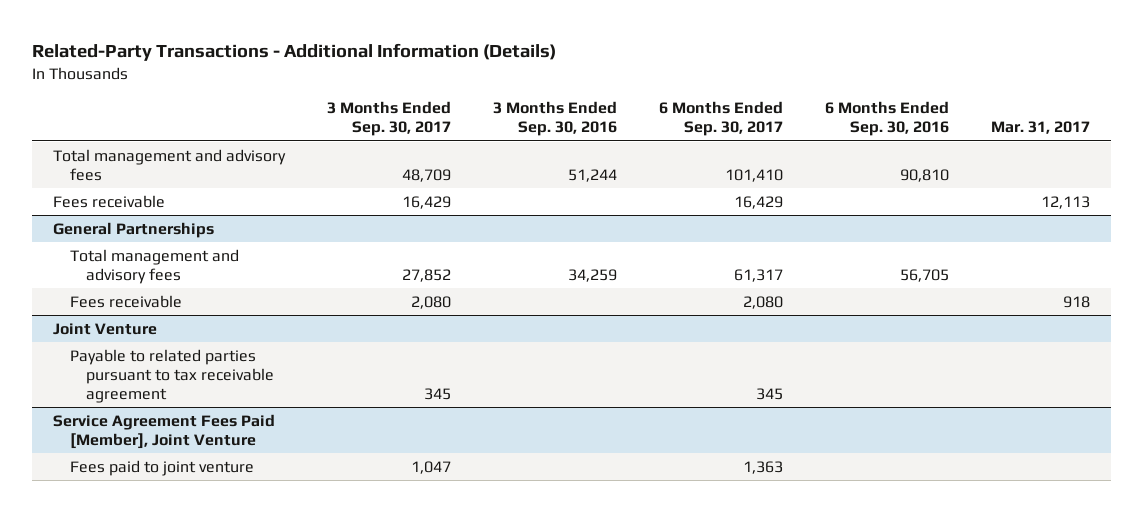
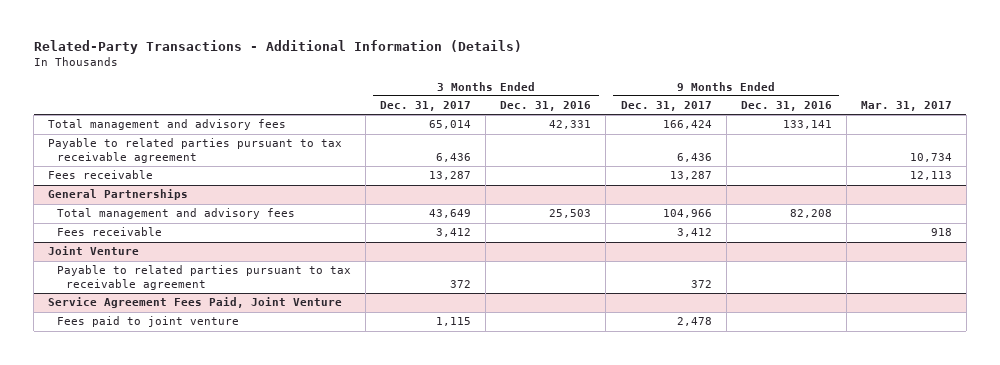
- | 3 Months Ended Sep. 30, 2017 | 3 Months Ended Sep. 30, 2016 | 6 Months Ended Sep. 30, 2017 | 6 Months Ended Sep. 30, 2016 | Mar. 31, 2017
+ | 3 Months Ended Dec. 31, 2017 | 3 Months Ended Dec. 31, 2016 | 9 Months Ended Dec. 31, 2017 | 9 Months Ended Dec. 31, 2016 | Mar. 31, 2017
+ Payable to related parties pursuant to tax receivable agreement | 6,436 | | 6,436 | | 10,734
- Service Agreement Fees Paid [Member], Joint Venture
+ Service Agreement Fees Paid, Joint Venture

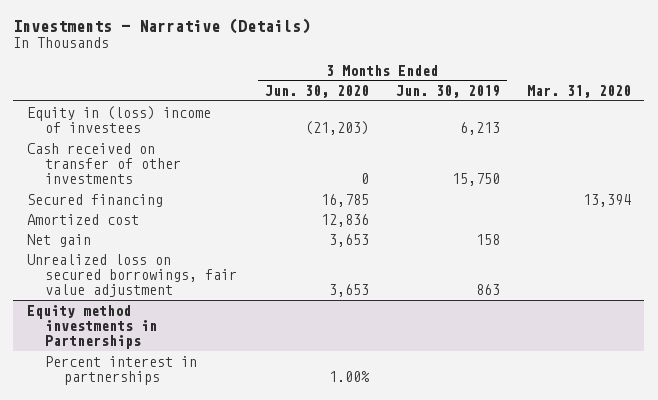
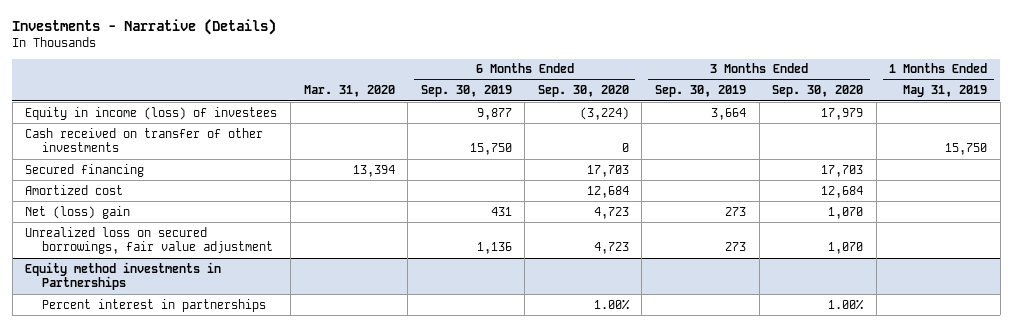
- | 3 Months Ended Jun. 30, 2020 | 3 Months Ended Jun. 30, 2019 | Mar. 31, 2020
+ | Mar. 31, 2020 | 6 Months Ended Sep. 30, 2019 | 6 Months Ended Sep. 30, 2020 | 3 Months Ended Sep. 30, 2019 | 3 Months Ended Sep. 30, 2020 | 1 Months Ended May 31, 2019
- Equity in (loss) income of investees | (21,203) | 6,213 |
+ Equity in income (loss) of investees | | 9,877 | (3,224) | 3,664 | 17,979 |
- Net gain | 3,653 | 158 |
+ Net (loss) gain | | 431 | 4,723 | 273 | 1,070 |

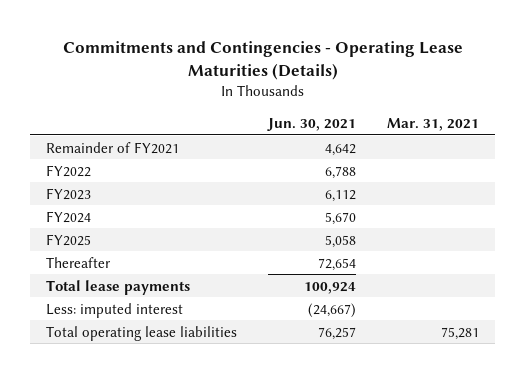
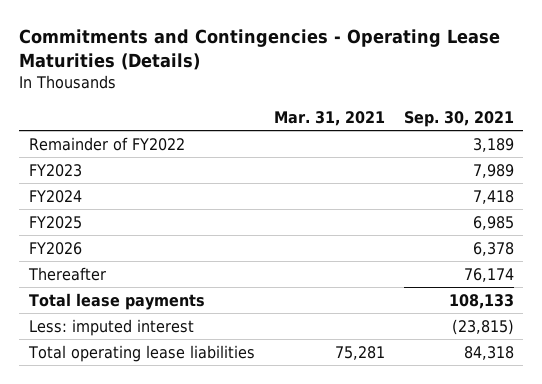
- | Jun. 30, 2021 | Mar. 31, 2021
+ | Mar. 31, 2021 | Sep. 30, 2021
- Remainder of FY2021 | 4,642 |
- FY2022 | 6,788 |
+ Remainder of FY2022 | | 3,189
+ FY2026 | | 6,378

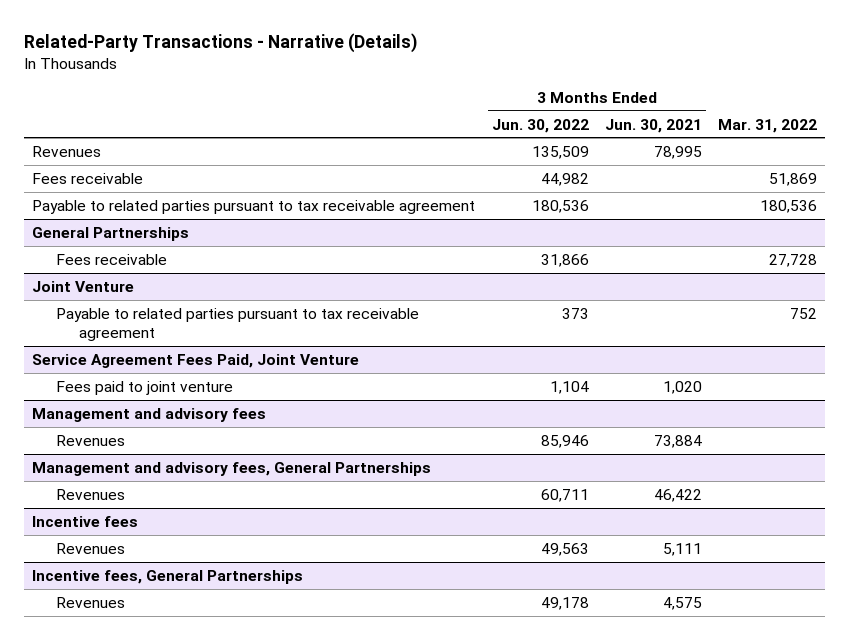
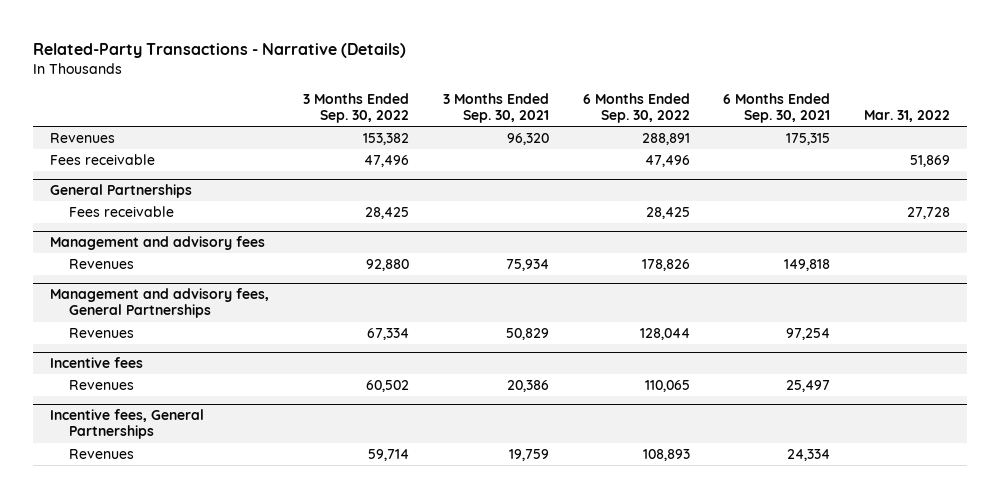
- | 3 Months Ended Jun. 30, 2022 | 3 Months Ended Jun. 30, 2021 | Mar. 31, 2022
+ | 3 Months Ended Sep. 30, 2022 | 3 Months Ended Sep. 30, 2021 | 6 Months Ended Sep. 30, 2022 | 6 Months Ended Sep. 30, 2021 | Mar. 31, 2022
- Payable to related parties pursuant to tax receivable agreement | 180,536 | | 180,536
- Joint Venture
- Payable to related parties pursuant to tax receivable agreement | 373 | | 752
- Service Agreement Fees Paid, Joint Venture
- Fees paid to joint venture | 1,104 | 1,020 |

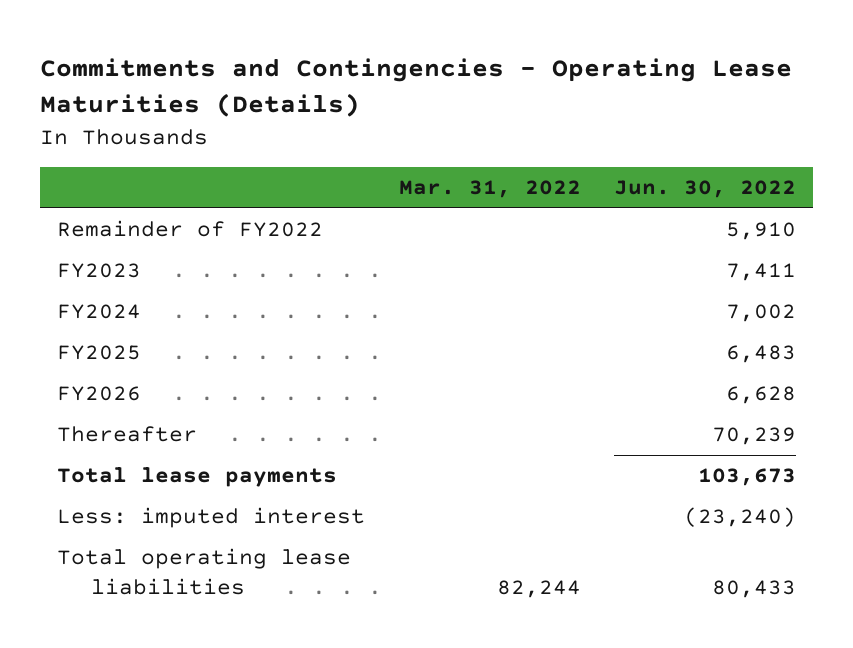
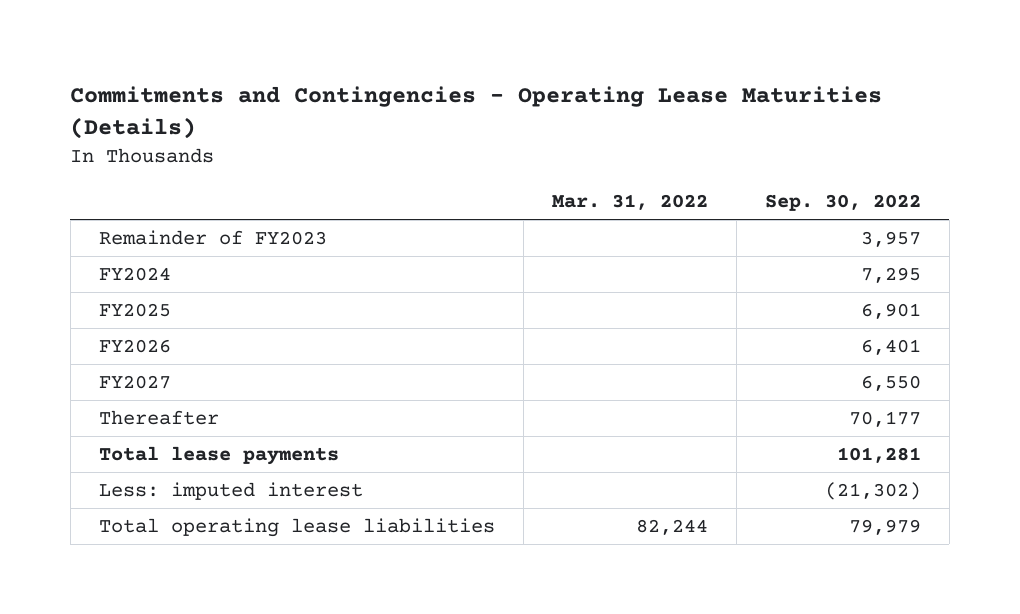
- | Mar. 31, 2022 | Jun. 30, 2022
+ | Mar. 31, 2022 | Sep. 30, 2022
- Remainder of FY2022 | | 5,910
- FY2023 | | 7,411
+ Remainder of FY2023 | | 3,957
+ FY2027 | | 6,550

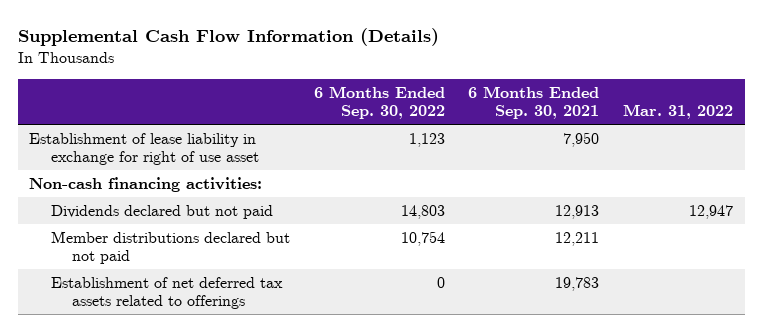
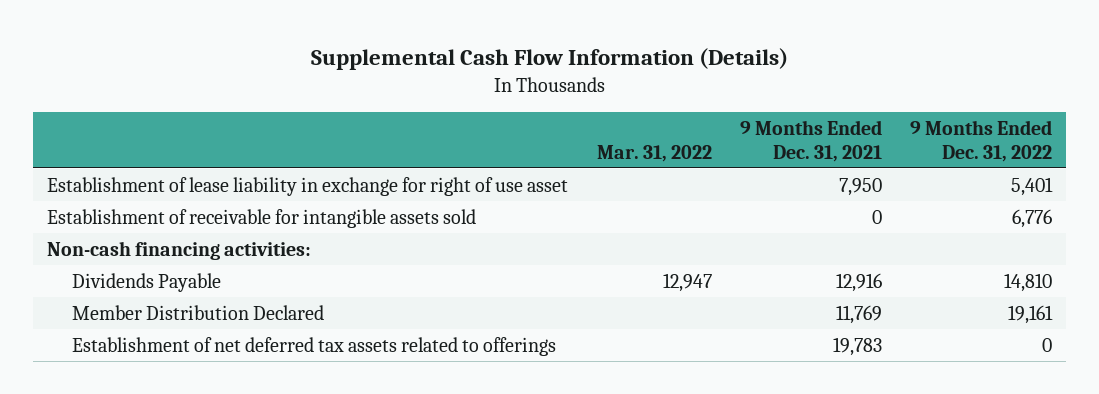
- | 6 Months Ended Sep. 30, 2022 | 6 Months Ended Sep. 30, 2021 | Mar. 31, 2022
+ | Mar. 31, 2022 | 9 Months Ended Dec. 31, 2021 | 9 Months Ended Dec. 31, 2022
+ Establishment of receivable for intangible assets sold | | 0 | 6,776
- Dividends declared but not paid | 14,803 | 12,913 | 12,947
- Member distributions declared but not paid | 10,754 | 12,211 |
+ Dividends Payable | 12,947 | 12,916 | 14,810
+ Member Distribution Declared | | 11,769 | 19,161

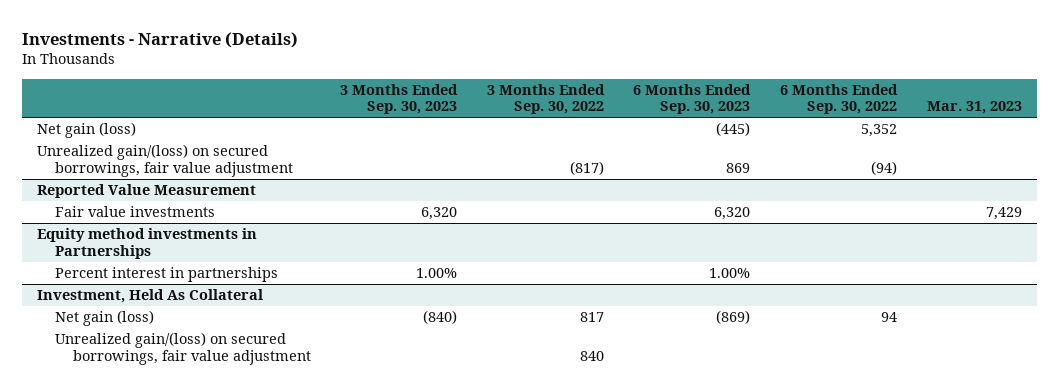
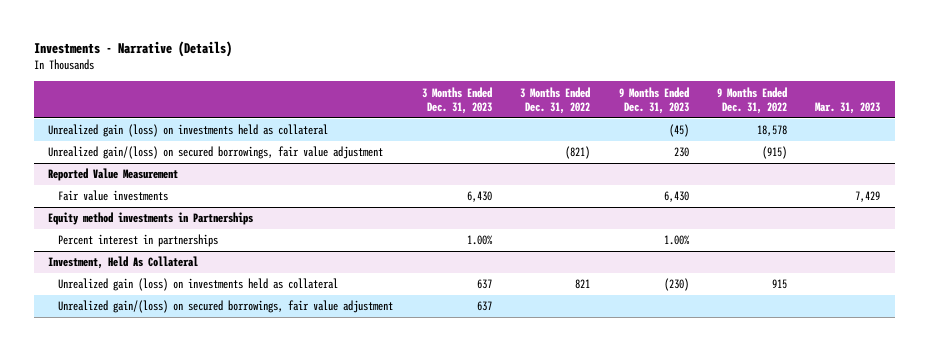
- | 3 Months Ended Sep. 30, 2023 | 3 Months Ended Sep. 30, 2022 | 6 Months Ended Sep. 30, 2023 | 6 Months Ended Sep. 30, 2022 | Mar. 31, 2023
+ | 3 Months Ended Dec. 31, 2023 | 3 Months Ended Dec. 31, 2022 | 9 Months Ended Dec. 31, 2023 | 9 Months Ended Dec. 31, 2022 | Mar. 31, 2023
- Net gain (loss) | | | (445) | 5,352 |
+ Unrealized gain (loss) on investments held as collateral | | | (45) | 18,578 |
@ Investment, Held As Collateral
- Net gain (loss) | (840) | 817 | (869) | 94 |
+ Unrealized gain (loss) on investments held as collateral | 637 | 821 | (230) | 915 |

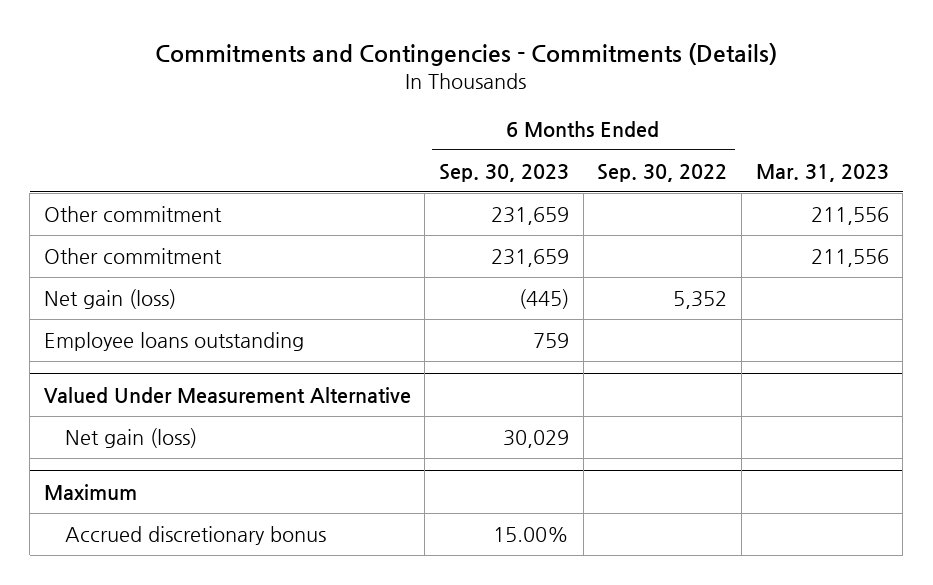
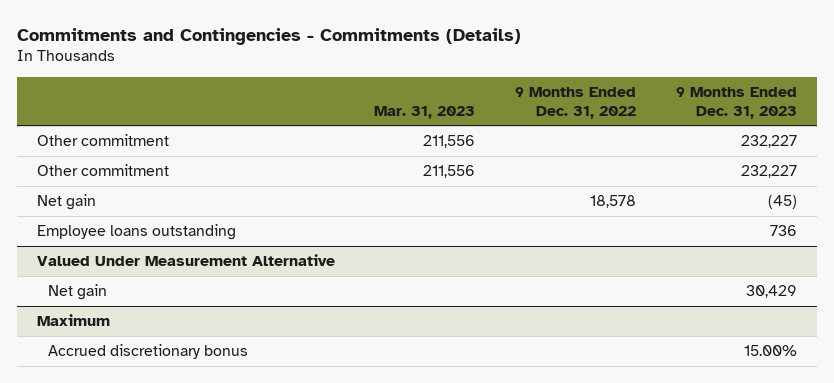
- | 6 Months Ended Sep. 30, 2023 | 6 Months Ended Sep. 30, 2022 | Mar. 31, 2023
+ | Mar. 31, 2023 | 9 Months Ended Dec. 31, 2022 | 9 Months Ended Dec. 31, 2023
- Net gain (loss) | (445) | 5,352 |
+ Net gain | | 18,578 | (45)
@ Valued Under Measurement Alternative
- Net gain (loss) | 30,029 | |
+ Net gain | | | 30,429

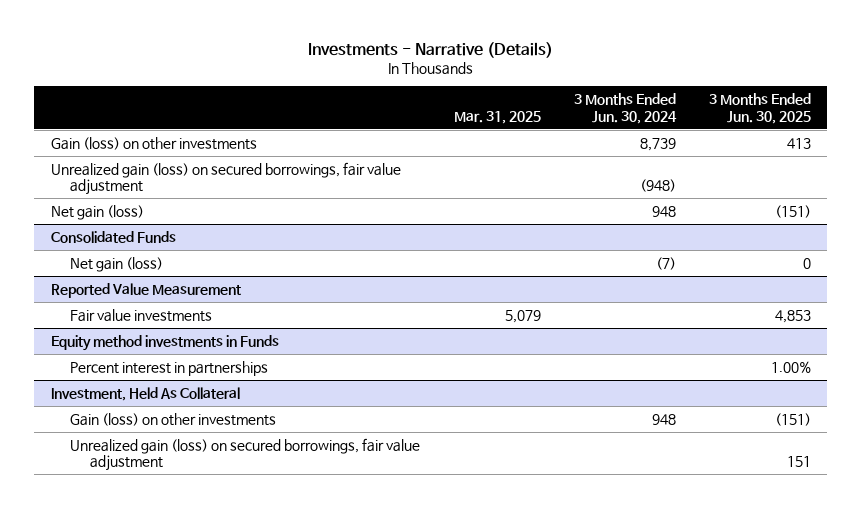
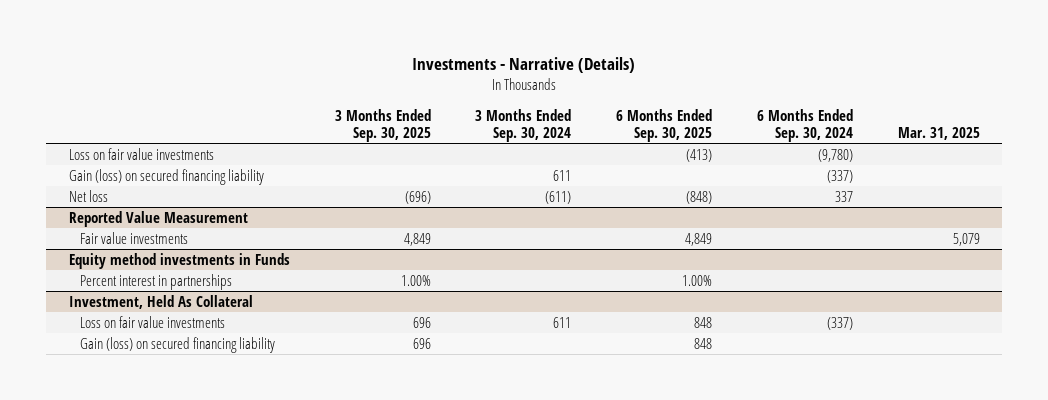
- | Mar. 31, 2025 | 3 Months Ended Jun. 30, 2024 | 3 Months Ended Jun. 30, 2025
+ | 3 Months Ended Sep. 30, 2025 | 3 Months Ended Sep. 30, 2024 | 6 Months Ended Sep. 30, 2025 | 6 Months Ended Sep. 30, 2024 | Mar. 31, 2025
- Gain (loss) on other investments | | 8,739 | 413
- Unrealized gain (loss) on secured borrowings, fair value adjustment | | (948) |
- Net gain (loss) | | 948 | (151)
- Consolidated Funds
- Net gain (loss) | | (7) | 0
+ Loss on fair value investments | | | (413) | (9,780) |
+ Gain (loss) on secured financing liability | | 611 | | (337) |
+ Net loss | (696) | (611) | (848) | 337 |
@ Investment, Held As Collateral
- Gain (loss) on other investments | | 948 | (151)
- Unrealized gain (loss) on secured borrowings, fair value adjustment | | | 151
+ Loss on fair value investments | 696 | 611 | 848 | (337) |
+ Gain (loss) on secured financing liability | 696 | | 848 | |

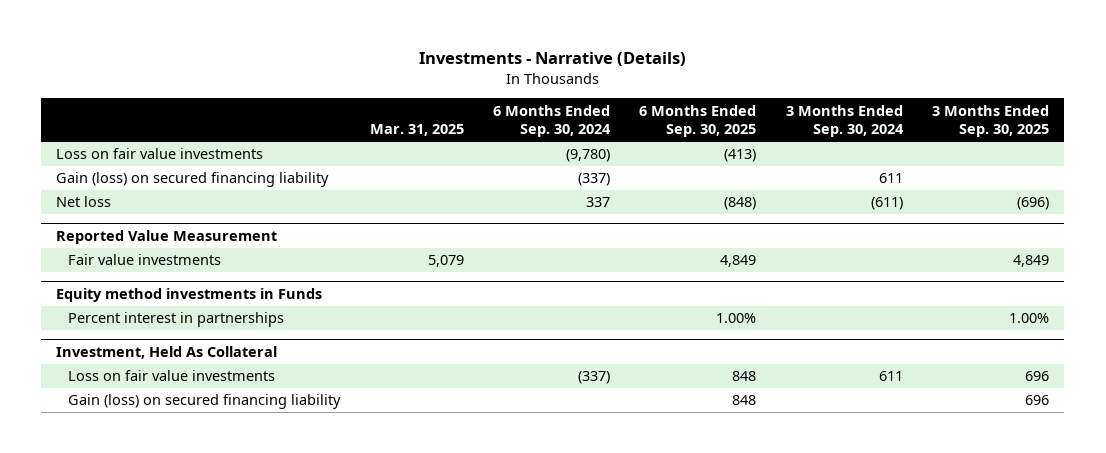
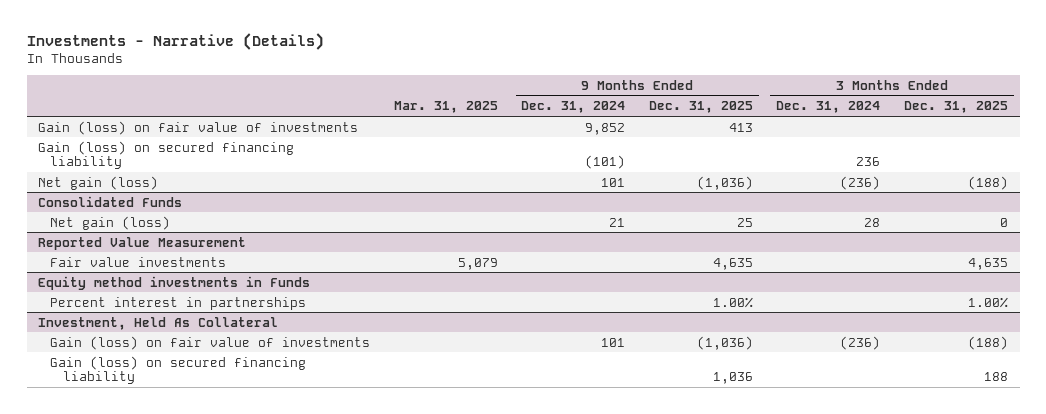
- | Mar. 31, 2025 | 6 Months Ended Sep. 30, 2024 | 6 Months Ended Sep. 30, 2025 | 3 Months Ended Sep. 30, 2024 | 3 Months Ended Sep. 30, 2025
+ | Mar. 31, 2025 | 9 Months Ended Dec. 31, 2024 | 9 Months Ended Dec. 31, 2025 | 3 Months Ended Dec. 31, 2024 | 3 Months Ended Dec. 31, 2025
- Loss on fair value investments | | (9,780) | (413) | |
+ Gain (loss) on fair value of investments | | 9,852 | 413 | |
- Net loss | | 337 | (848) | (611) | (696)
+ Net gain (loss) | | 101 | (1,036) | (236) | (188)
+ Consolidated Funds
+ Net gain (loss) | | 21 | 25 | 28 | 0
@ Investment, Held As Collateral
- Loss on fair value investments | | (337) | 848 | 611 | 696
+ Gain (loss) on fair value of investments | | 101 | (1,036) | (236) | (188)

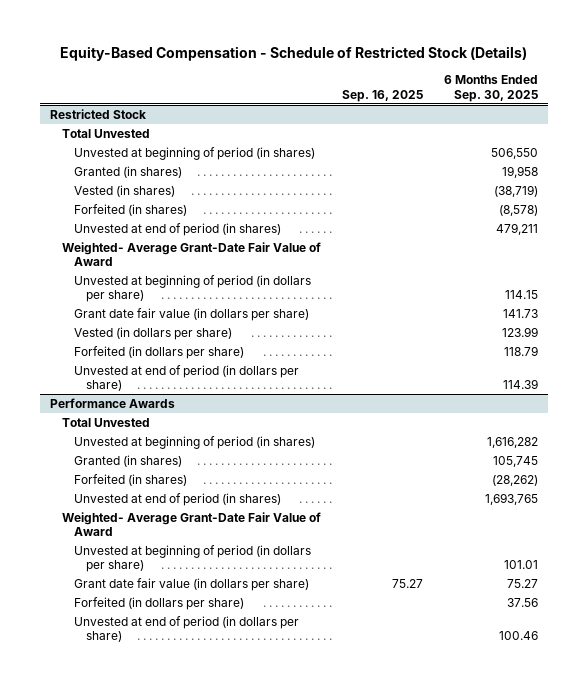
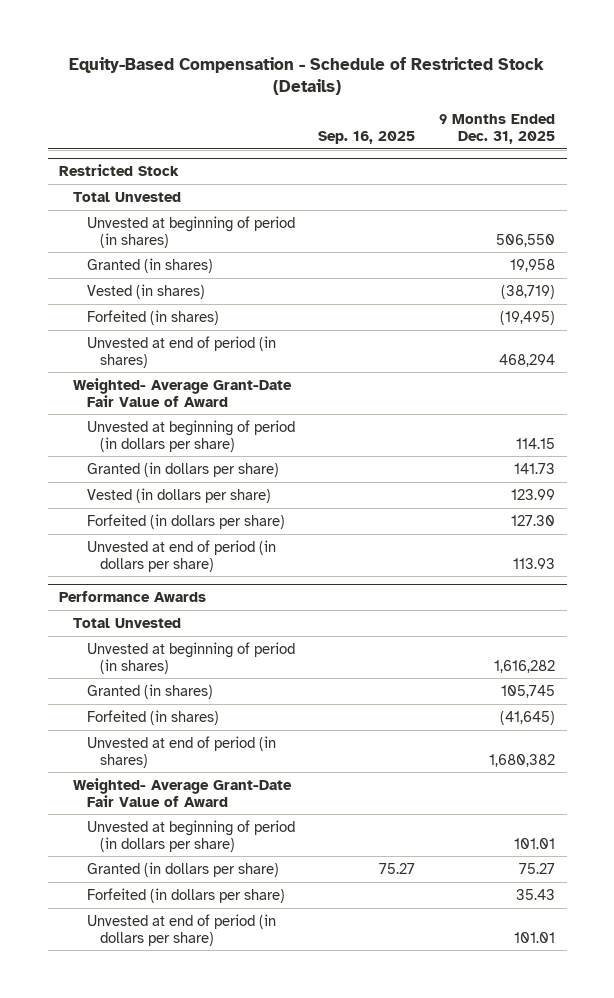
- | Sep. 16, 2025 | 6 Months Ended Sep. 30, 2025
+ | Sep. 16, 2025 | 9 Months Ended Dec. 31, 2025
@ Restricted Stock
- Grant date fair value (in dollars per share) | | 141.73
+ Granted (in dollars per share) | | 141.73
@ Performance Awards
- Grant date fair value (in dollars per share) | 75.27 | 75.27
+ Granted (in dollars per share) | 75.27 | 75.27

